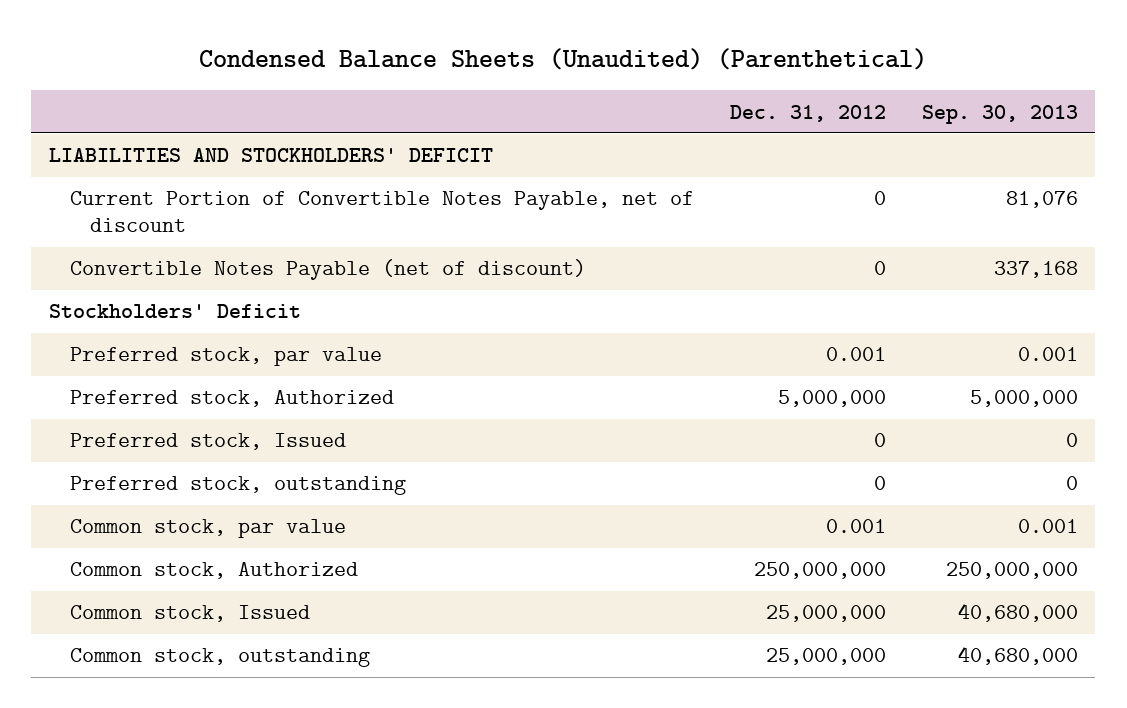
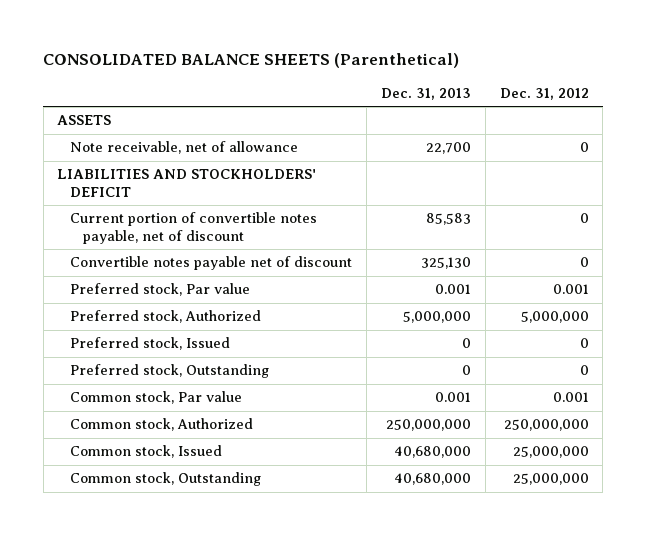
- Condensed Balance Sheets (Unaudited) (Parenthetical)
+ CONSOLIDATED BALANCE SHEETS (Parenthetical)
- | Dec. 31, 2012 | Sep. 30, 2013
+ | Dec. 31, 2013 | Dec. 31, 2012
+ ASSETS
+ Note receivable, net of allowance | 22,700 | 0
- Current Portion of Convertible Notes Payable, net of discount | 0 | 81,076
- Convertible Notes Payable (net of discount) | 0 | 337,168
- Stockholders' Deficit
- Preferred stock, par value | 0.001 | 0.001
+ Current portion of convertible notes payable, net of discount | 85,583 | 0
+ Convertible notes payable net of discount | 325,130 | 0
+ Preferred stock, Par value | 0.001 | 0.001
- Preferred stock, outstanding | 0 | 0
- Common stock, par value | 0.001 | 0.001
+ Preferred stock, Outstanding | 0 | 0
+ Common stock, Par value | 0.001 | 0.001
- Common stock, outstanding | 25,000,000 | 40,680,000
+ Common stock, Outstanding | 40,680,000 | 25,000,000

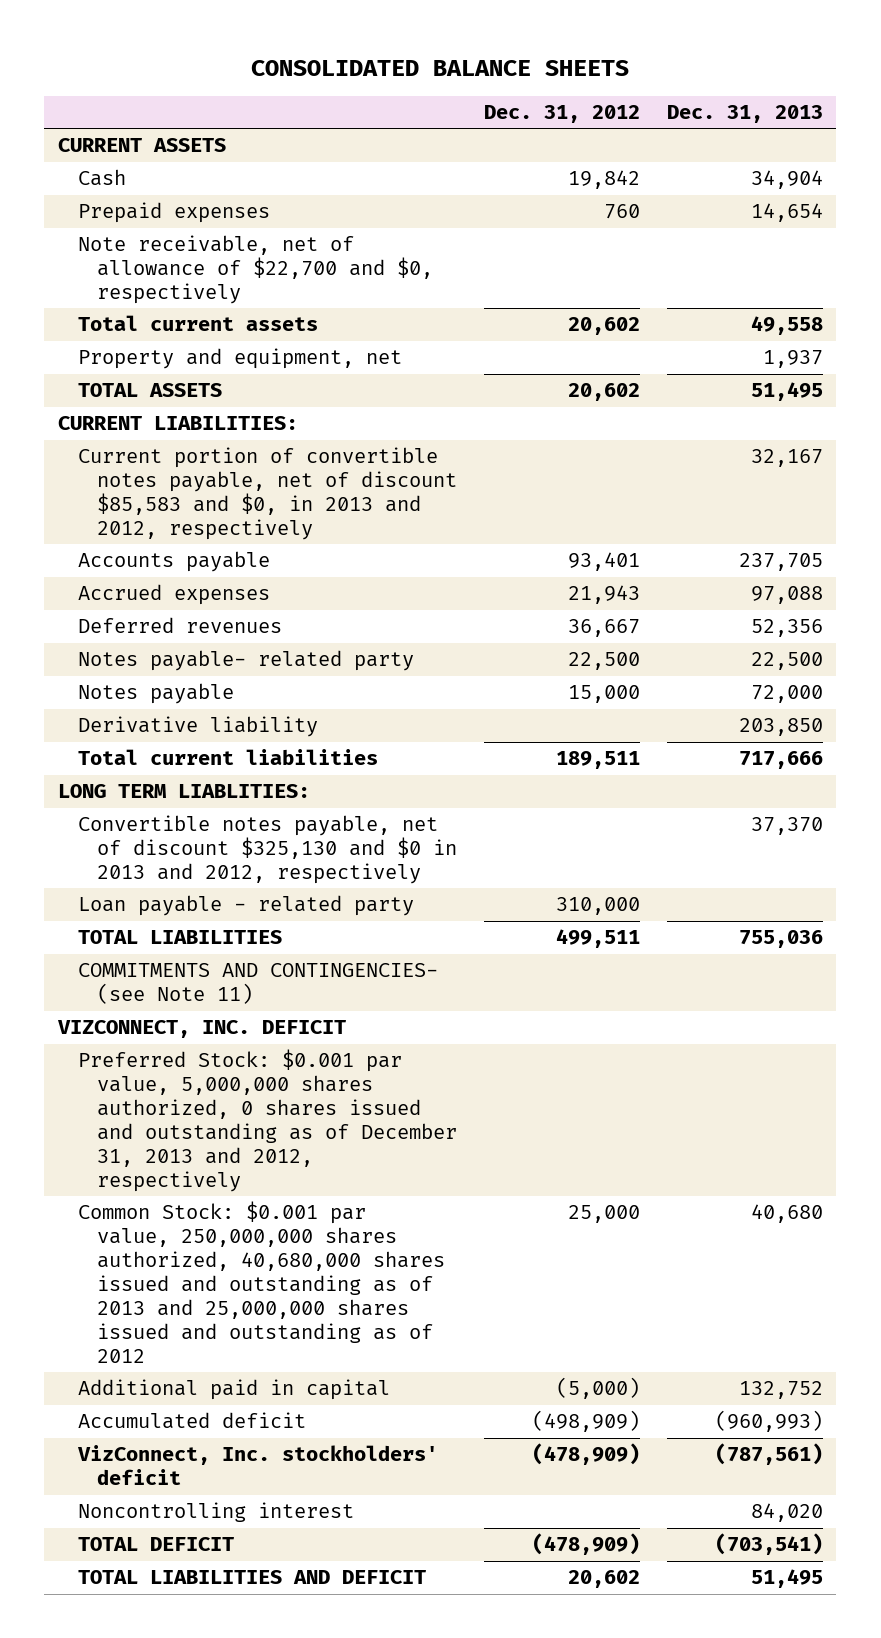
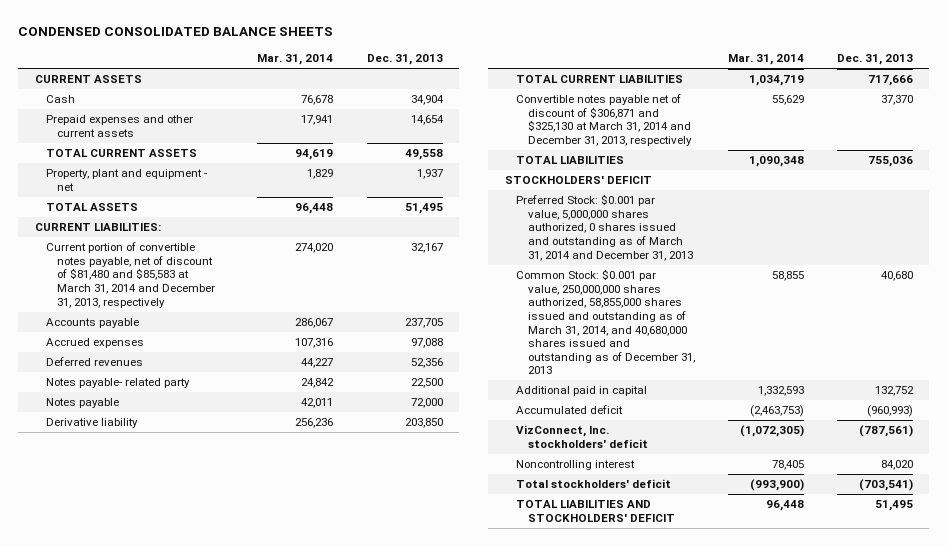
- CONSOLIDATED BALANCE SHEETS
+ CONDENSED CONSOLIDATED BALANCE SHEETS
- | Dec. 31, 2012 | Dec. 31, 2013
+ | Mar. 31, 2014 | Dec. 31, 2013
- Prepaid expenses | 760 | 14,654
- Note receivable, net of allowance of $22,700 and $0, respectively
- Total current assets | 20,602 | 49,558
- Property and equipment, net | | 1,937
+ Prepaid expenses and other current assets | 17,941 | 14,654
+ TOTAL CURRENT ASSETS | 94,619 | 49,558
+ Property, plant and equipment - net | 1,829 | 1,937
- Current portion of convertible notes payable, net of discount $85,583 and $0, in 2013 and 2012, respectively | | 32,167
+ Current portion of convertible notes payable, net of discount of $81,480 and $85,583 at March 31, 2014 and December 31, 2013, respectively | 274,020 | 32,167
- Total current liabilities | 189,511 | 717,666
- LONG TERM LIABLITIES:
- Convertible notes payable, net of discount $325,130 and $0 in 2013 and 2012, respectively | | 37,370
- Loan payable - related party | 310,000 |
+ TOTAL CURRENT LIABILITIES | 1,034,719 | 717,666
+ Convertible notes payable net of discount of $306,871 and $325,130 at March 31, 2014 and December 31, 2013, respectively | 55,629 | 37,370
- COMMITMENTS AND CONTINGENCIES- (see Note 11)
- VIZCONNECT, INC. DEFICIT
- Preferred Stock: $0.001 par value, 5,000,000 shares authorized, 0 shares issued and outstanding as of December 31, 2013 and 2012, respectively
- Common Stock: $0.001 par value, 250,000,000 shares authorized, 40,680,000 shares issued and outstanding as of 2013 and 25,000,000 shares issued and outstanding as of 2012 | 25,000 | 40,680
+ STOCKHOLDERS' DEFICIT
+ Preferred Stock: $0.001 par value, 5,000,000 shares authorized, 0 shares issued and outstanding as of March 31, 2014 and December 31, 2013
+ Common Stock: $0.001 par value, 250,000,000 shares authorized, 58,855,000 shares issued and outstanding as of March 31, 2014, and 40,680,000 shares issued and outstanding as of December 31, 2013 | 58,855 | 40,680
- TOTAL DEFICIT | (478,909) | (703,541)
- TOTAL LIABILITIES AND DEFICIT | 20,602 | 51,495
+ Total stockholders' deficit | (993,900) | (703,541)
+ TOTAL LIABILITIES AND STOCKHOLDERS' DEFICIT | 96,448 | 51,495

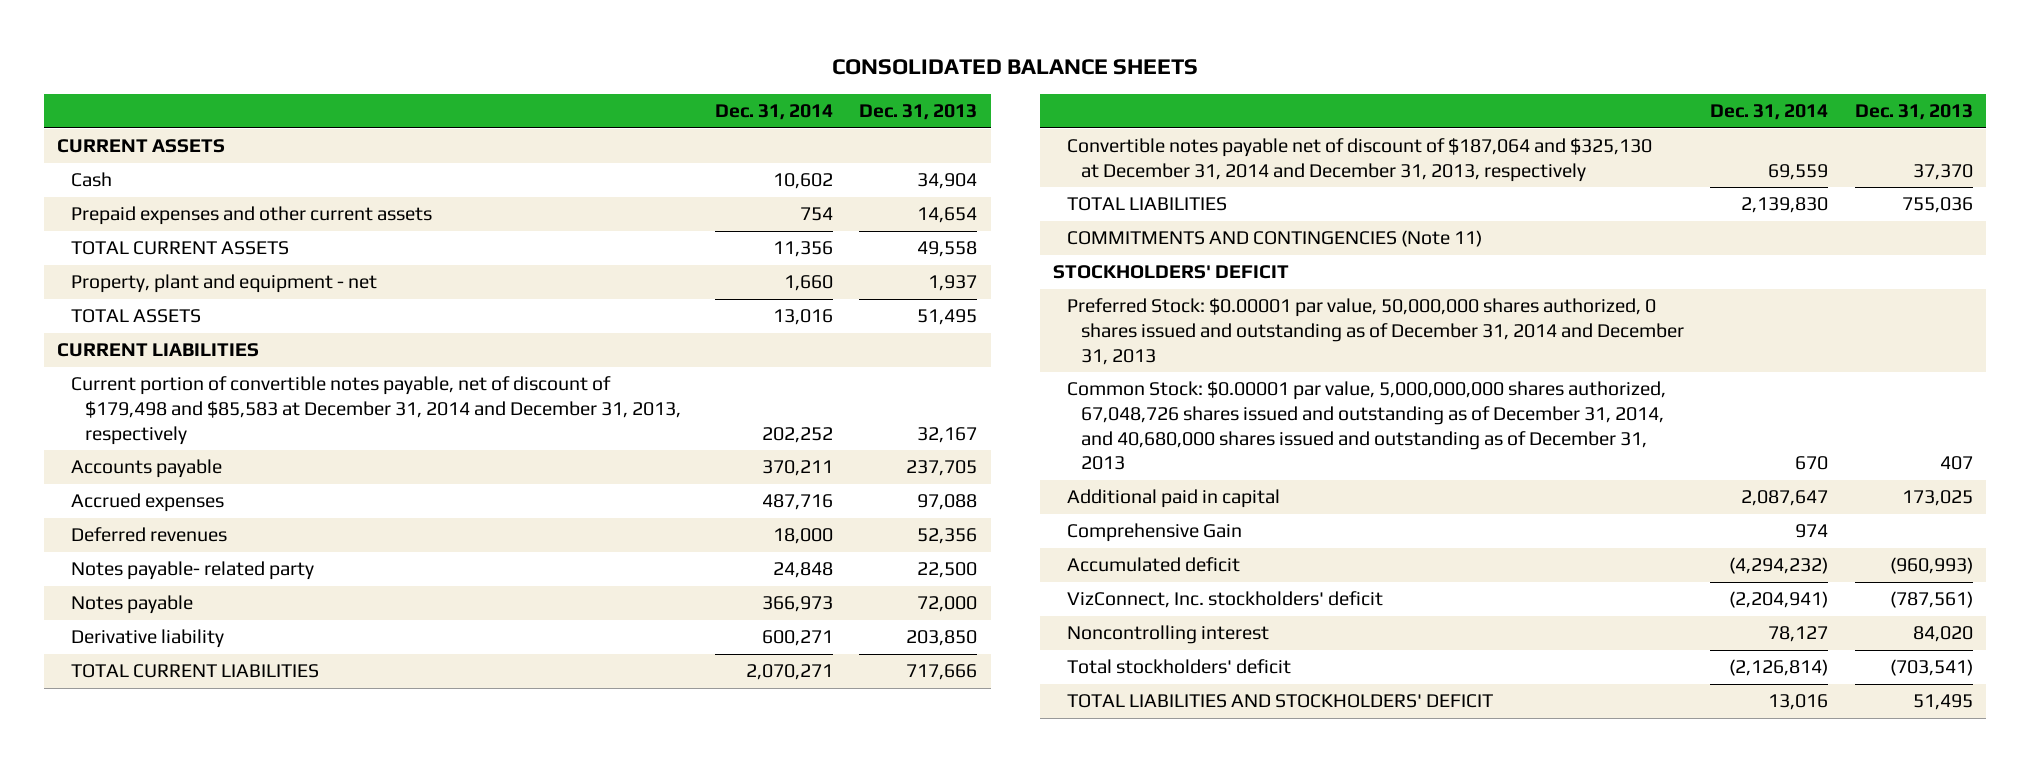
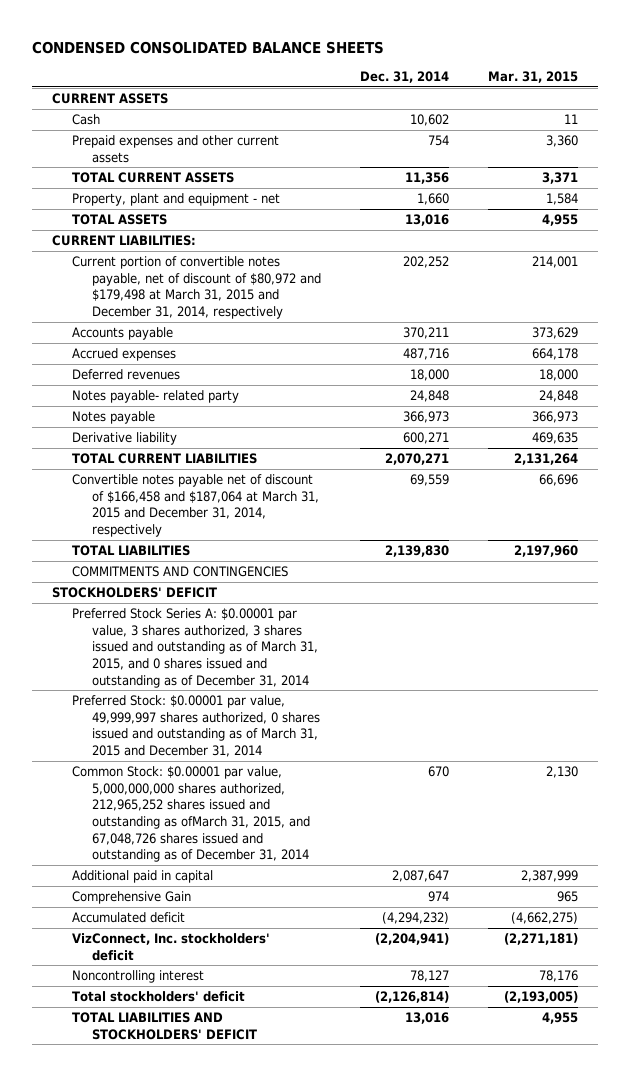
- CONSOLIDATED BALANCE SHEETS
+ CONDENSED CONSOLIDATED BALANCE SHEETS
- | Dec. 31, 2014 | Dec. 31, 2013
+ | Dec. 31, 2014 | Mar. 31, 2015
- CURRENT LIABILITIES
- Current portion of convertible notes payable, net of discount of $179,498 and $85,583 at December 31, 2014 and December 31, 2013, respectively | 202,252 | 32,167
+ CURRENT LIABILITIES:
+ Current portion of convertible notes payable, net of discount of $80,972 and $179,498 at March 31, 2015 and December 31, 2014, respectively | 202,252 | 214,001
- Convertible notes payable net of discount of $187,064 and $325,130 at December 31, 2014 and December 31, 2013, respectively | 69,559 | 37,370
+ Convertible notes payable net of discount of $166,458 and $187,064 at March 31, 2015 and December 31, 2014, respectively | 69,559 | 66,696
- COMMITMENTS AND CONTINGENCIES (Note 11)
+ COMMITMENTS AND CONTINGENCIES
- Preferred Stock: $0.00001 par value, 50,000,000 shares authorized, 0 shares issued and outstanding as of December 31, 2014 and December 31, 2013
- Common Stock: $0.00001 par value, 5,000,000,000 shares authorized, 67,048,726 shares issued and outstanding as of December 31, 2014, and 40,680,000 shares issued and outstanding as of December 31, 2013 | 670 | 407
+ Preferred Stock Series A: $0.00001 par value, 3 shares authorized, 3 shares issued and outstanding as of March 31, 2015, and 0 shares issued and outstanding as of December 31, 2014
+ Preferred Stock: $0.00001 par value, 49,999,997 shares authorized, 0 shares issued and outstanding as of March 31, 2015 and December 31, 2014
+ Common Stock: $0.00001 par value, 5,000,000,000 shares authorized, 212,965,252 shares issued and outstanding as ofMarch 31, 2015, and 67,048,726 shares issued and outstanding as of December 31, 2014 | 670 | 2,130

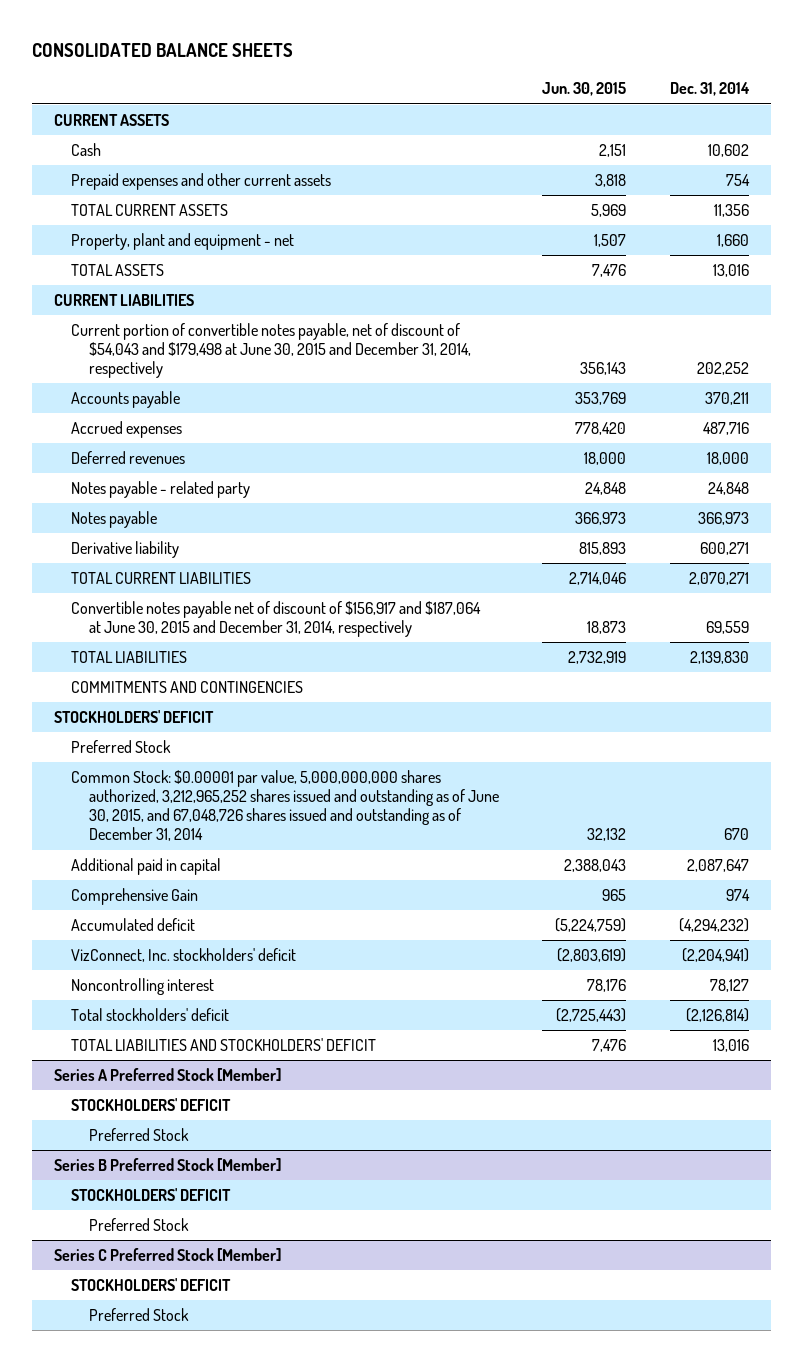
- CONDENSED CONSOLIDATED BALANCE SHEETS
+ CONSOLIDATED BALANCE SHEETS
- | Dec. 31, 2014 | Mar. 31, 2015
+ | Jun. 30, 2015 | Dec. 31, 2014
- CURRENT LIABILITIES:
- Current portion of convertible notes payable, net of discount of $80,972 and $179,498 at March 31, 2015 and December 31, 2014, respectively | 202,252 | 214,001
+ CURRENT LIABILITIES
+ Current portion of convertible notes payable, net of discount of $54,043 and $179,498 at June 30, 2015 and December 31, 2014, respectively | 356,143 | 202,252
- Notes payable- related party | 24,848 | 24,848
+ Notes payable - related party | 24,848 | 24,848
- Convertible notes payable net of discount of $166,458 and $187,064 at March 31, 2015 and December 31, 2014, respectively | 69,559 | 66,696
+ Convertible notes payable net of discount of $156,917 and $187,064 at June 30, 2015 and December 31, 2014, respectively | 18,873 | 69,559
- Preferred Stock Series A: $0.00001 par value, 3 shares authorized, 3 shares issued and outstanding as of March 31, 2015, and 0 shares issued and outstanding as of December 31, 2014
- Preferred Stock: $0.00001 par value, 49,999,997 shares authorized, 0 shares issued and outstanding as of March 31, 2015 and December 31, 2014
- Common Stock: $0.00001 par value, 5,000,000,000 shares authorized, 212,965,252 shares issued and outstanding as ofMarch 31, 2015, and 67,048,726 shares issued and outstanding as of December 31, 2014 | 670 | 2,130
+ Preferred Stock
+ Common Stock: $0.00001 par value, 5,000,000,000 shares authorized, 3,212,965,252 shares issued and outstanding as of June 30, 2015, and 67,048,726 shares issued and outstanding as of December 31, 2014 | 32,132 | 670
+ Series A Preferred Stock [Member]
+ STOCKHOLDERS' DEFICIT
+ Preferred Stock
+ Series B Preferred Stock [Member]
+ STOCKHOLDERS' DEFICIT
+ Preferred Stock
+ Series C Preferred Stock [Member]
+ STOCKHOLDERS' DEFICIT
+ Preferred Stock

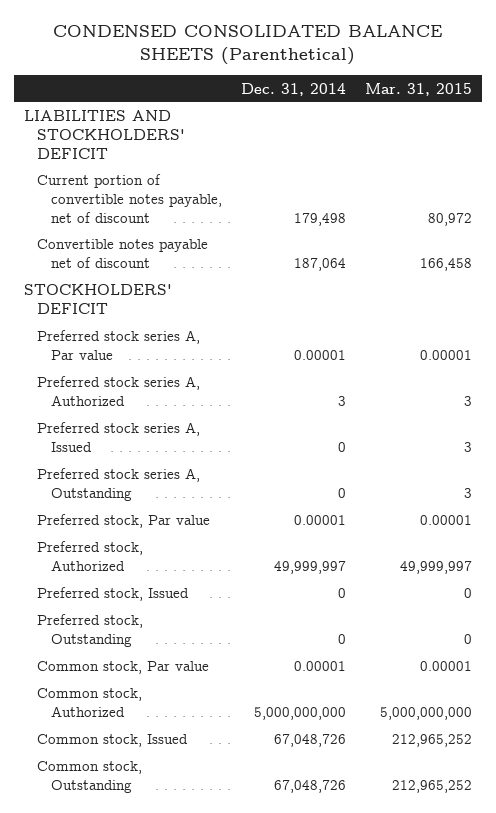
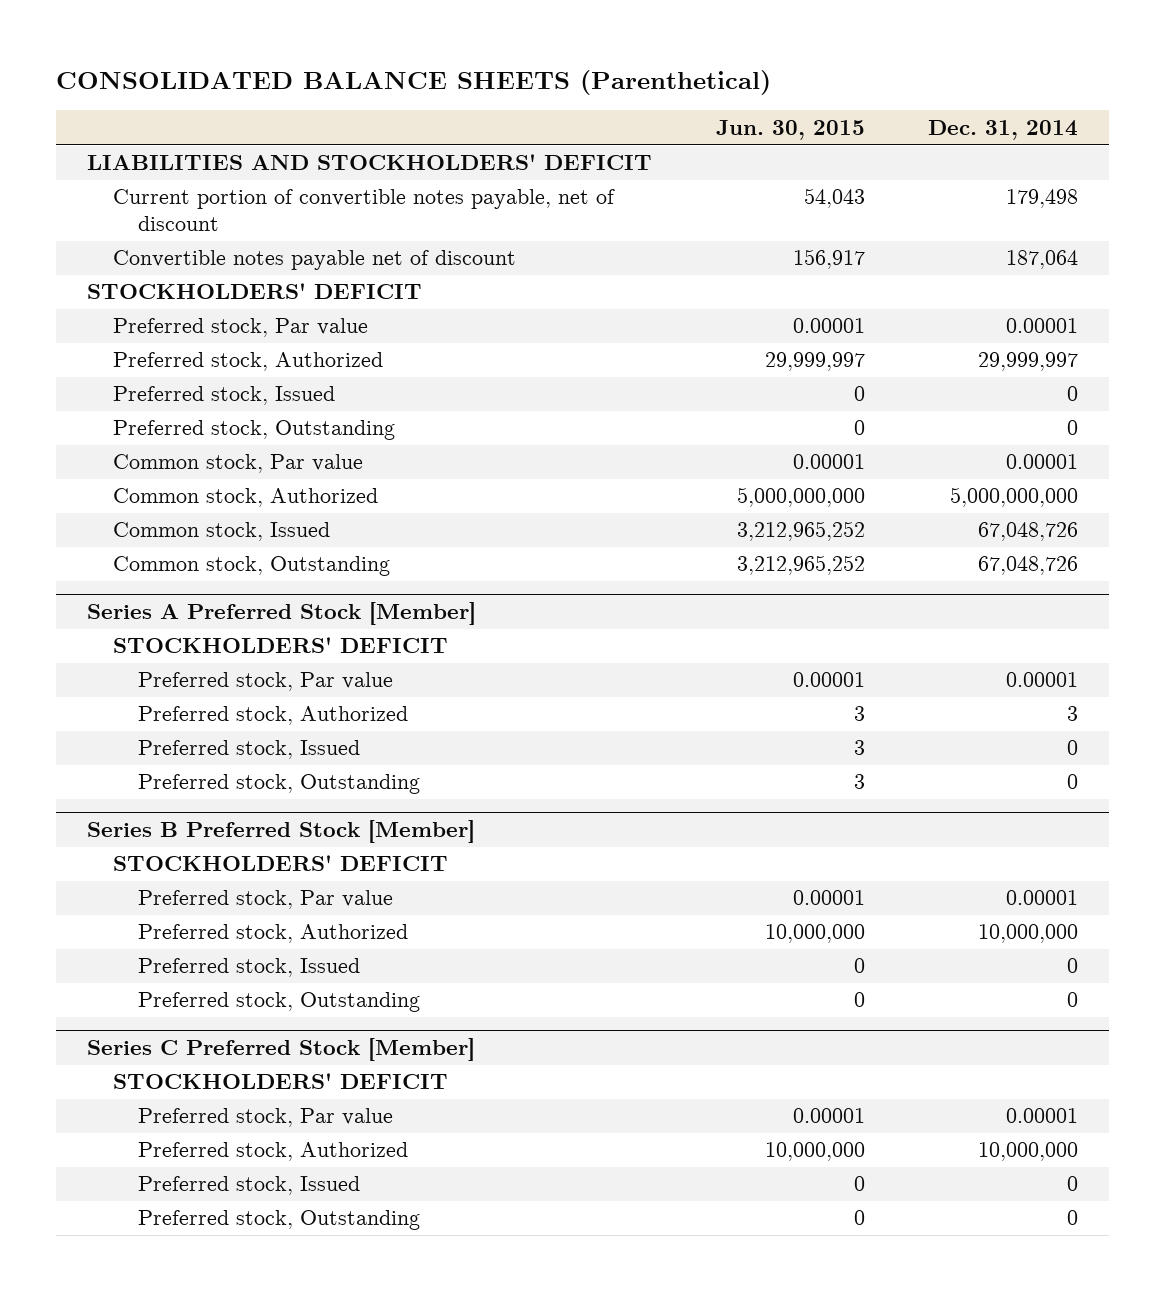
- CONDENSED CONSOLIDATED BALANCE SHEETS (Parenthetical)
+ CONSOLIDATED BALANCE SHEETS (Parenthetical)
- | Dec. 31, 2014 | Mar. 31, 2015
+ | Jun. 30, 2015 | Dec. 31, 2014
- Preferred stock series A, Par value | 0.00001 | 0.00001
- Preferred stock series A, Authorized | 3 | 3
- Preferred stock series A, Issued | 0 | 3
- Preferred stock series A, Outstanding | 0 | 3
- Preferred stock, Authorized | 49,999,997 | 49,999,997
+ Preferred stock, Authorized | 29,999,997 | 29,999,997
+ Series A Preferred Stock [Member]
+ STOCKHOLDERS' DEFICIT
+ Preferred stock, Par value | 0.00001 | 0.00001
+ Preferred stock, Authorized | 3 | 3
+ Preferred stock, Issued | 3 | 0
+ Preferred stock, Outstanding | 3 | 0
+ Series B Preferred Stock [Member]
+ STOCKHOLDERS' DEFICIT
+ Preferred stock, Par value | 0.00001 | 0.00001
+ Preferred stock, Authorized | 10,000,000 | 10,000,000
+ Preferred stock, Issued | 0 | 0
+ Preferred stock, Outstanding | 0 | 0
+ Series C Preferred Stock [Member]
+ STOCKHOLDERS' DEFICIT
+ Preferred stock, Par value | 0.00001 | 0.00001
+ Preferred stock, Authorized | 10,000,000 | 10,000,000
+ Preferred stock, Issued | 0 | 0
+ Preferred stock, Outstanding | 0 | 0

